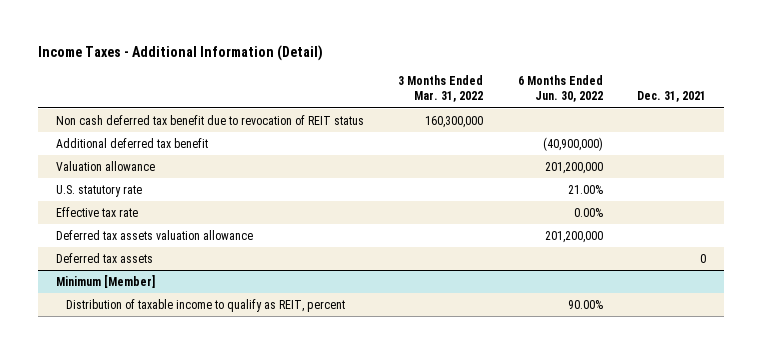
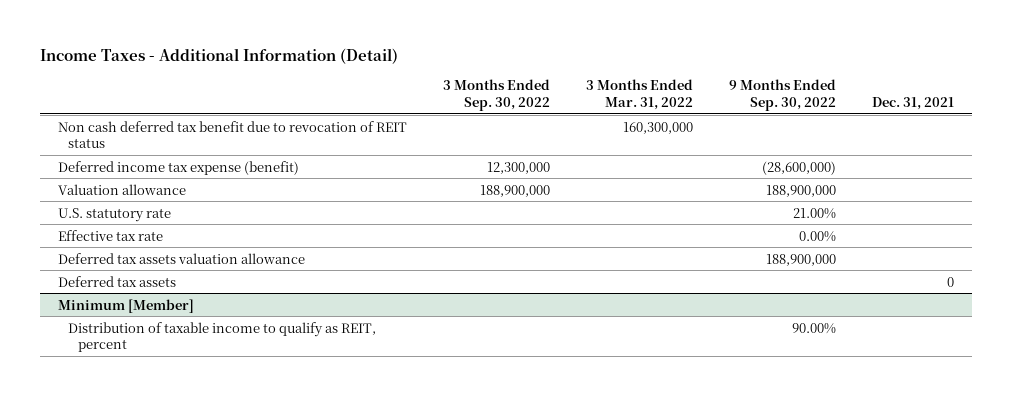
- | 3 Months Ended Mar. 31, 2022 | 6 Months Ended Jun. 30, 2022 | Dec. 31, 2021
+ | 3 Months Ended Sep. 30, 2022 | 3 Months Ended Mar. 31, 2022 | 9 Months Ended Sep. 30, 2022 | Dec. 31, 2021
- Additional deferred tax benefit | | (40,900,000) |
+ Deferred income tax expense (benefit) | 12,300,000 | | (28,600,000) |

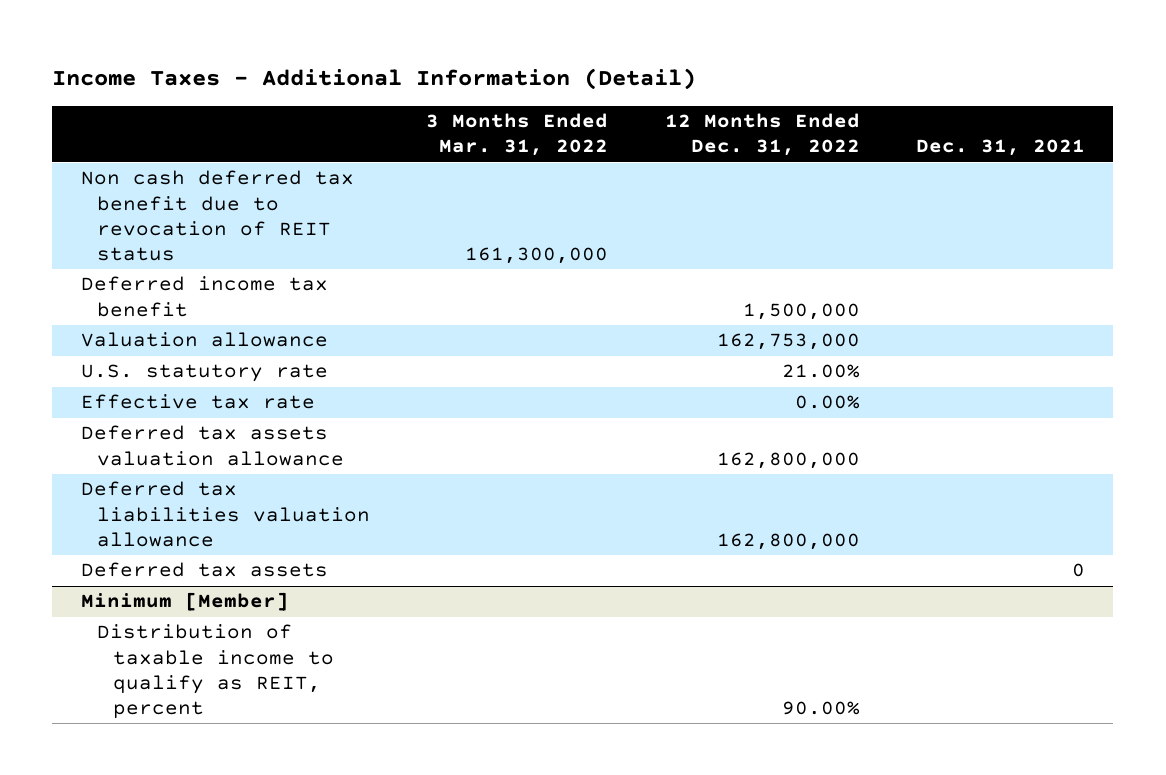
- | 3 Months Ended Sep. 30, 2022 | 3 Months Ended Mar. 31, 2022 | 9 Months Ended Sep. 30, 2022 | Dec. 31, 2021
+ | 3 Months Ended Mar. 31, 2022 | 12 Months Ended Dec. 31, 2022 | Dec. 31, 2021
- Non cash deferred tax benefit due to revocation of REIT status | | 160,300,000 | |
- Deferred income tax expense (benefit) | 12,300,000 | | (28,600,000) |
+ Non cash deferred tax benefit due to revocation of REIT status | 161,300,000 | |
+ Deferred income tax benefit | | 1,500,000 |
+ Deferred tax liabilities valuation allowance | | 162,800,000 |

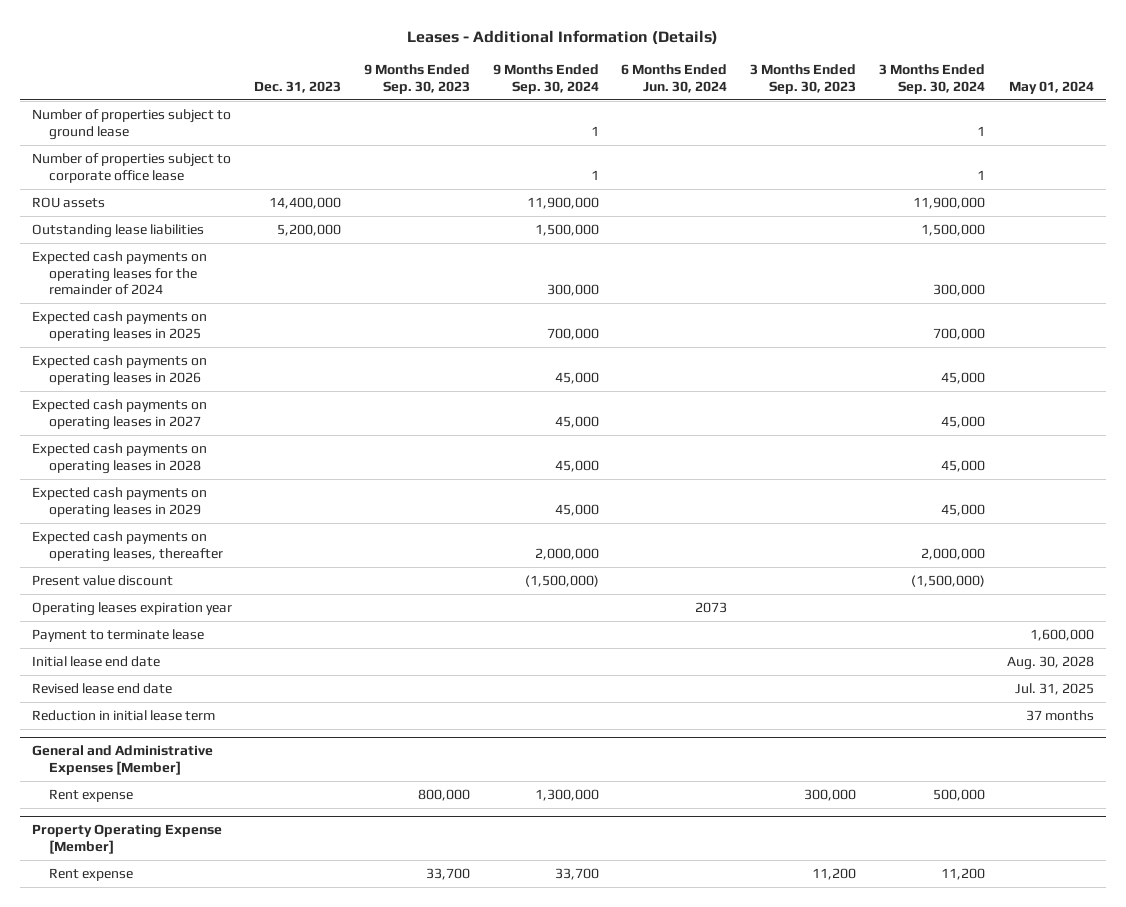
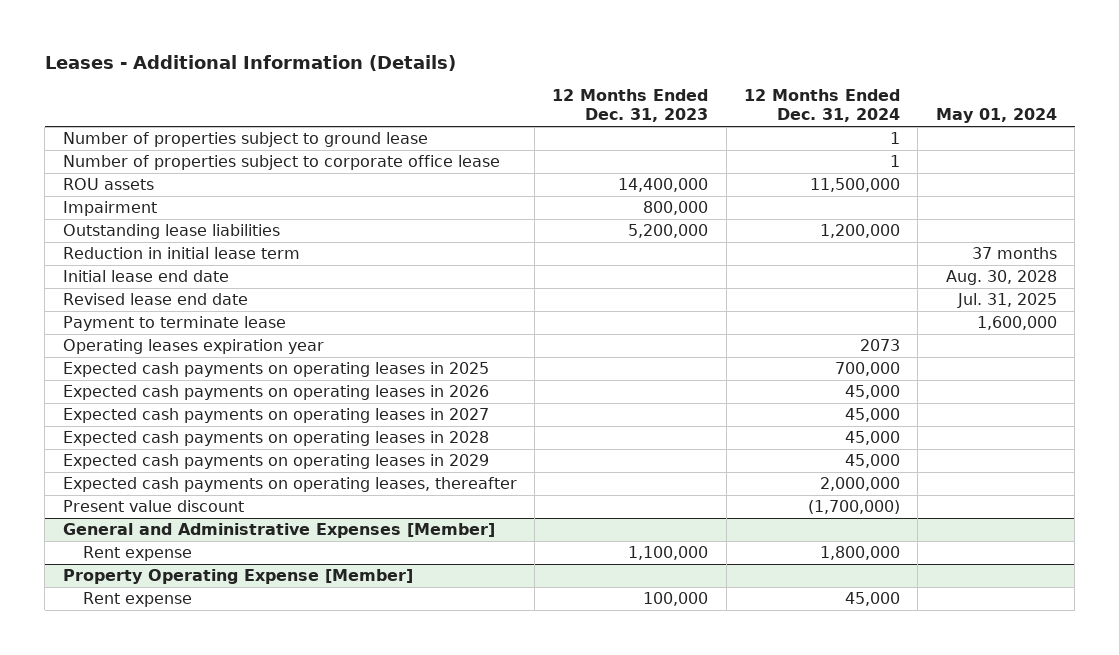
- | Dec. 31, 2023 | 9 Months Ended Sep. 30, 2023 | 9 Months Ended Sep. 30, 2024 | 6 Months Ended Jun. 30, 2024 | 3 Months Ended Sep. 30, 2023 | 3 Months Ended Sep. 30, 2024 | May 01, 2024
+ | 12 Months Ended Dec. 31, 2023 | 12 Months Ended Dec. 31, 2024 | May 01, 2024
+ Impairment | 800,000 | |
- Expected cash payments on operating leases for the remainder of 2024 | | | 300,000 | | | 300,000 |
moved up: Reduction in initial lease term | | | 37 months
moved up: Initial lease end date | | | Aug. 30, 2028
moved up: Revised lease end date | | | Jul. 31, 2025
moved up: Payment to terminate lease | | | 1,600,000
moved up: Operating leases expiration year | | 2073 |

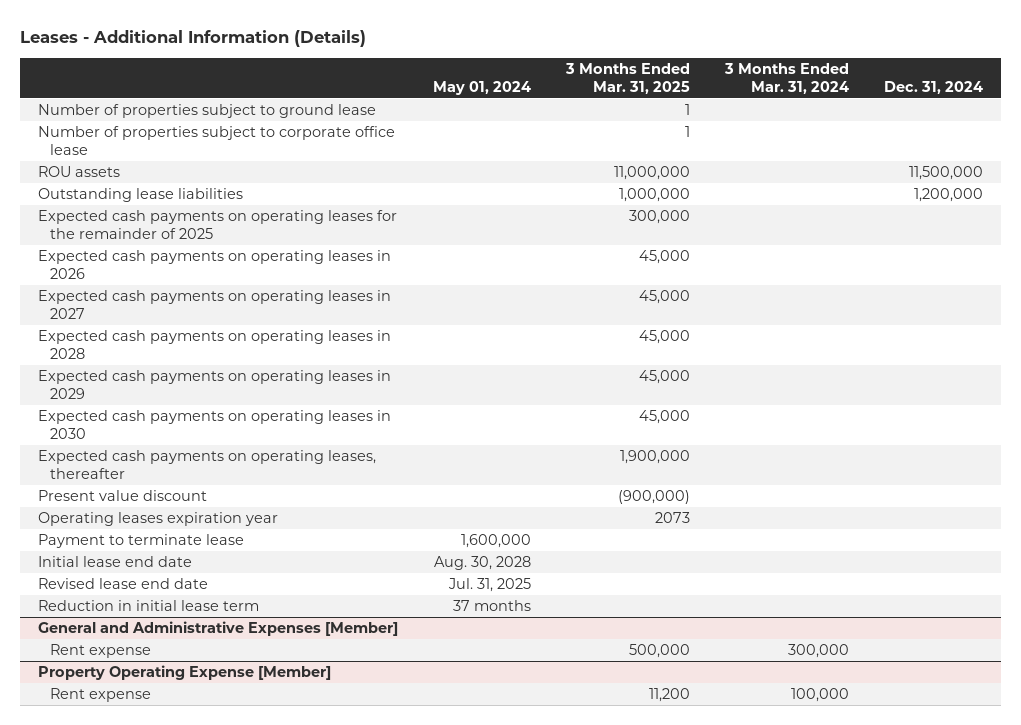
- | 12 Months Ended Dec. 31, 2023 | 12 Months Ended Dec. 31, 2024 | May 01, 2024
+ | May 01, 2024 | 3 Months Ended Mar. 31, 2025 | 3 Months Ended Mar. 31, 2024 | Dec. 31, 2024
- Impairment | 800,000 | |
- Expected cash payments on operating leases in 2025 | | 700,000 |
+ Expected cash payments on operating leases for the remainder of 2025 | | 300,000 | |
+ Expected cash payments on operating leases in 2030 | | 45,000 | |
moved down: Operating leases expiration year | | 2073 | |
moved down: Payment to terminate lease | 1,600,000 | | |
moved down: Initial lease end date | Aug. 30, 2028 | | |
moved down: Revised lease end date | Jul. 31, 2025 | | |
moved down: Reduction in initial lease term | 37 months | | |

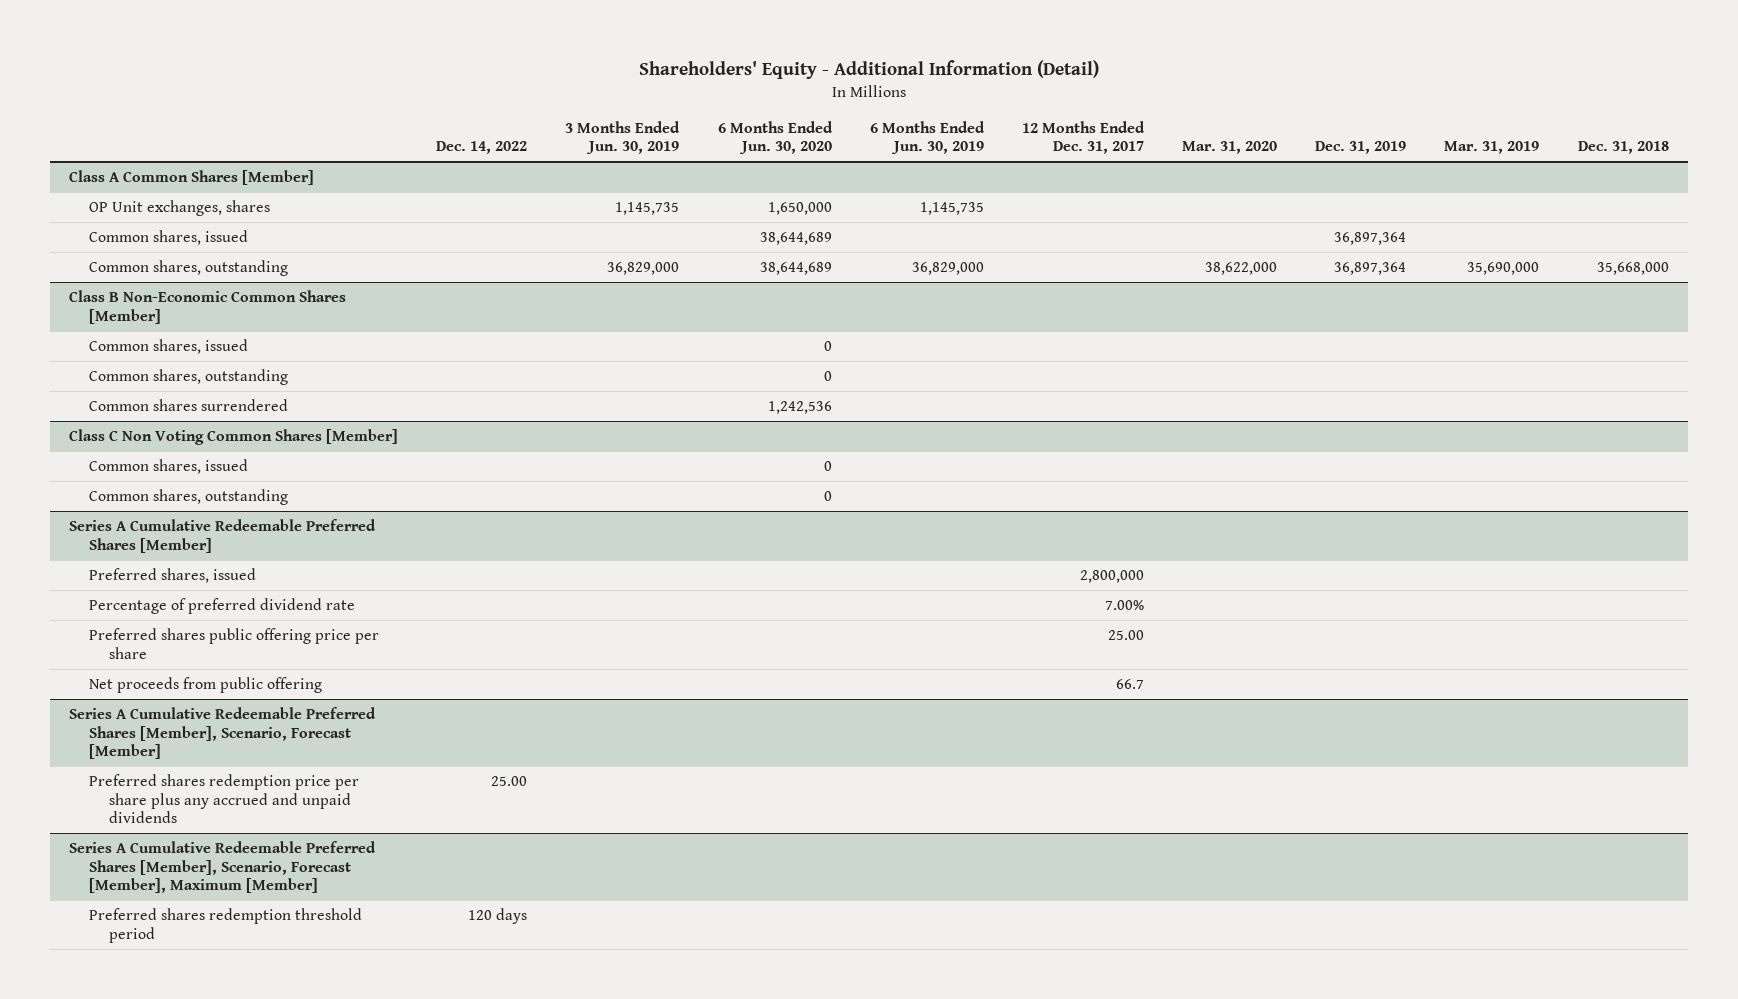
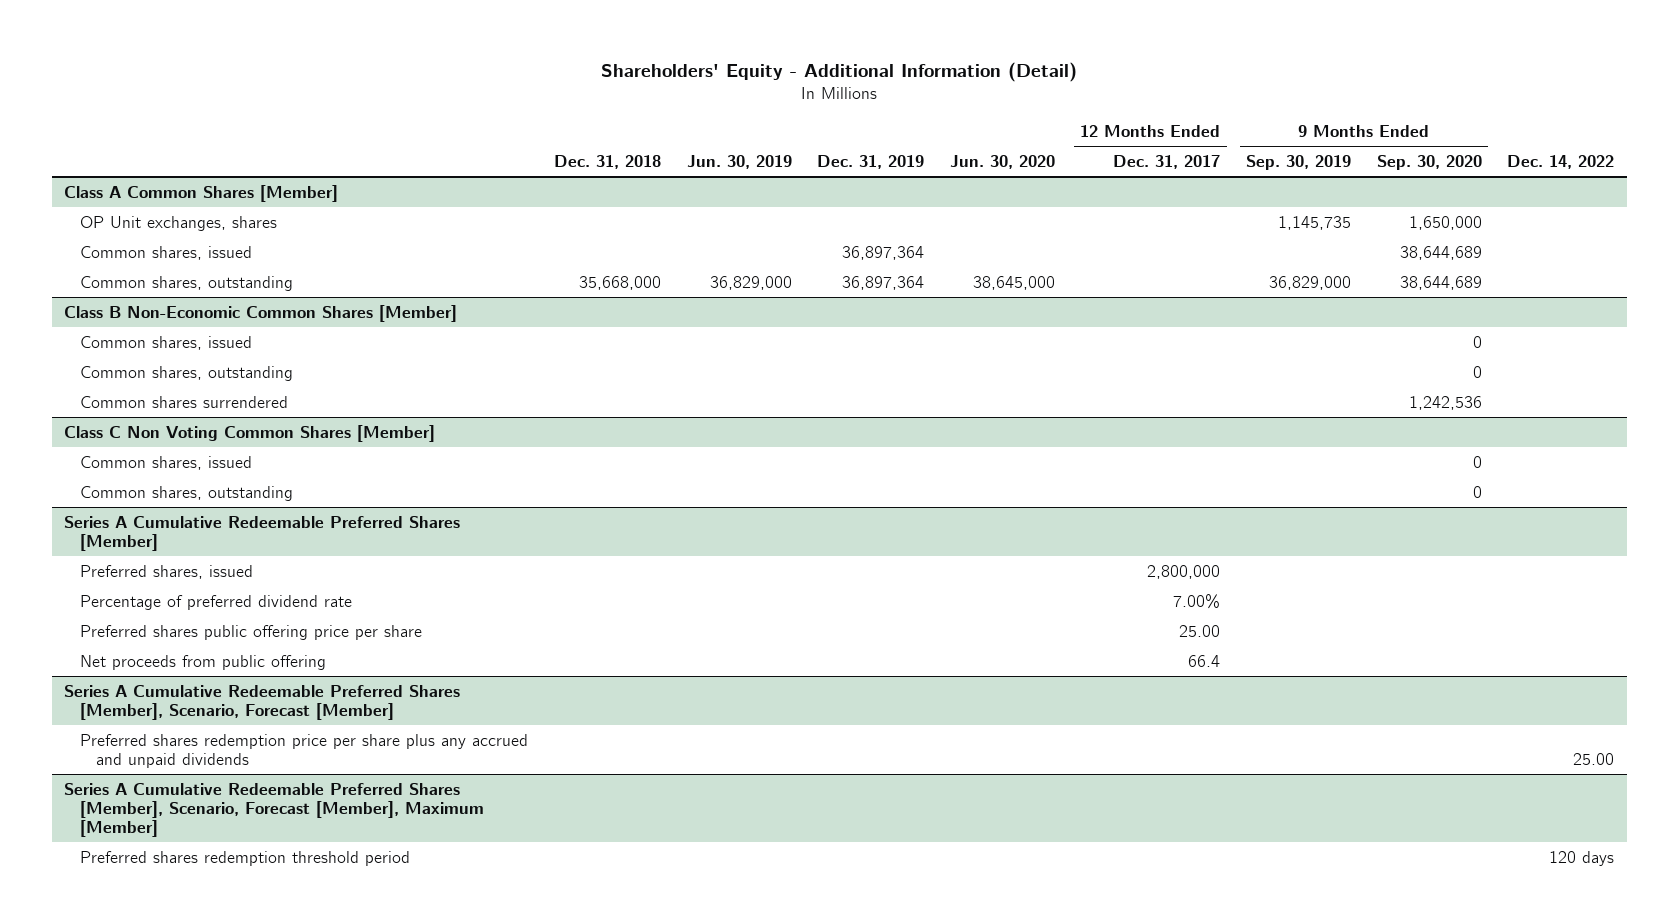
- | Dec. 14, 2022 | 3 Months Ended Jun. 30, 2019 | 6 Months Ended Jun. 30, 2020 | 6 Months Ended Jun. 30, 2019 | 12 Months Ended Dec. 31, 2017 | Mar. 31, 2020 | Dec. 31, 2019 | Mar. 31, 2019 | Dec. 31, 2018
+ | Dec. 31, 2018 | Jun. 30, 2019 | Dec. 31, 2019 | Jun. 30, 2020 | 12 Months Ended Dec. 31, 2017 | 9 Months Ended Sep. 30, 2019 | 9 Months Ended Sep. 30, 2020 | Dec. 14, 2022
@ Series A Cumulative Redeemable Preferred Shares [Member]
- Net proceeds from public offering | | | | | 66.7 | | | |
+ Net proceeds from public offering | | | | | 66.4 | | |

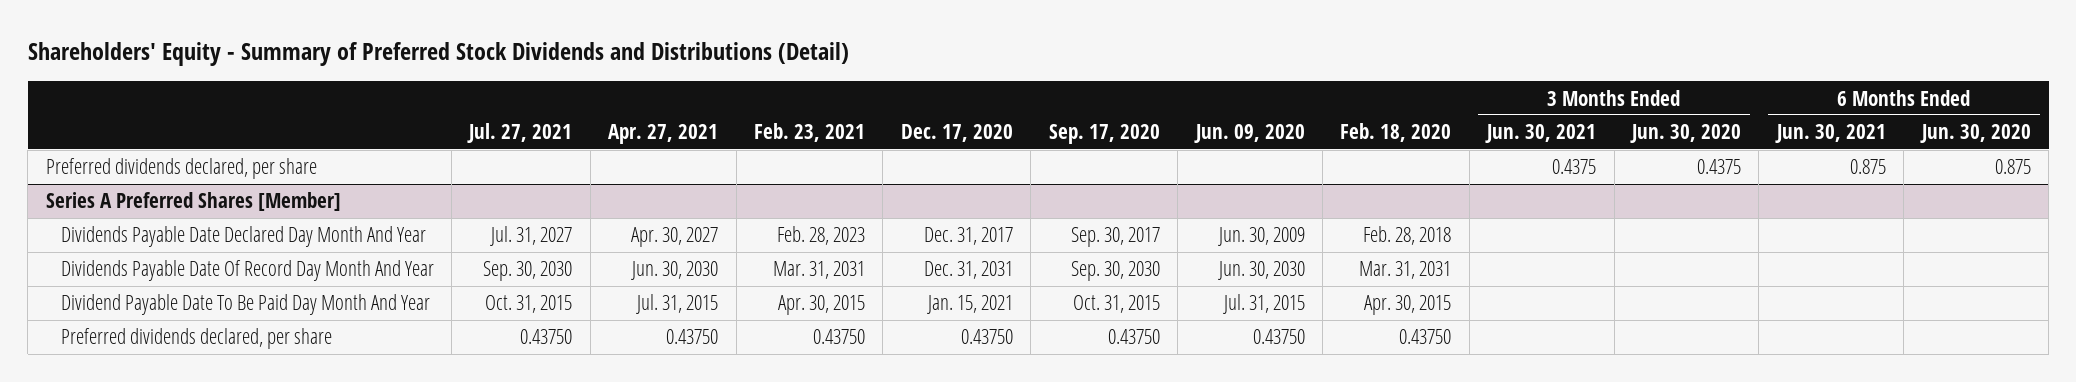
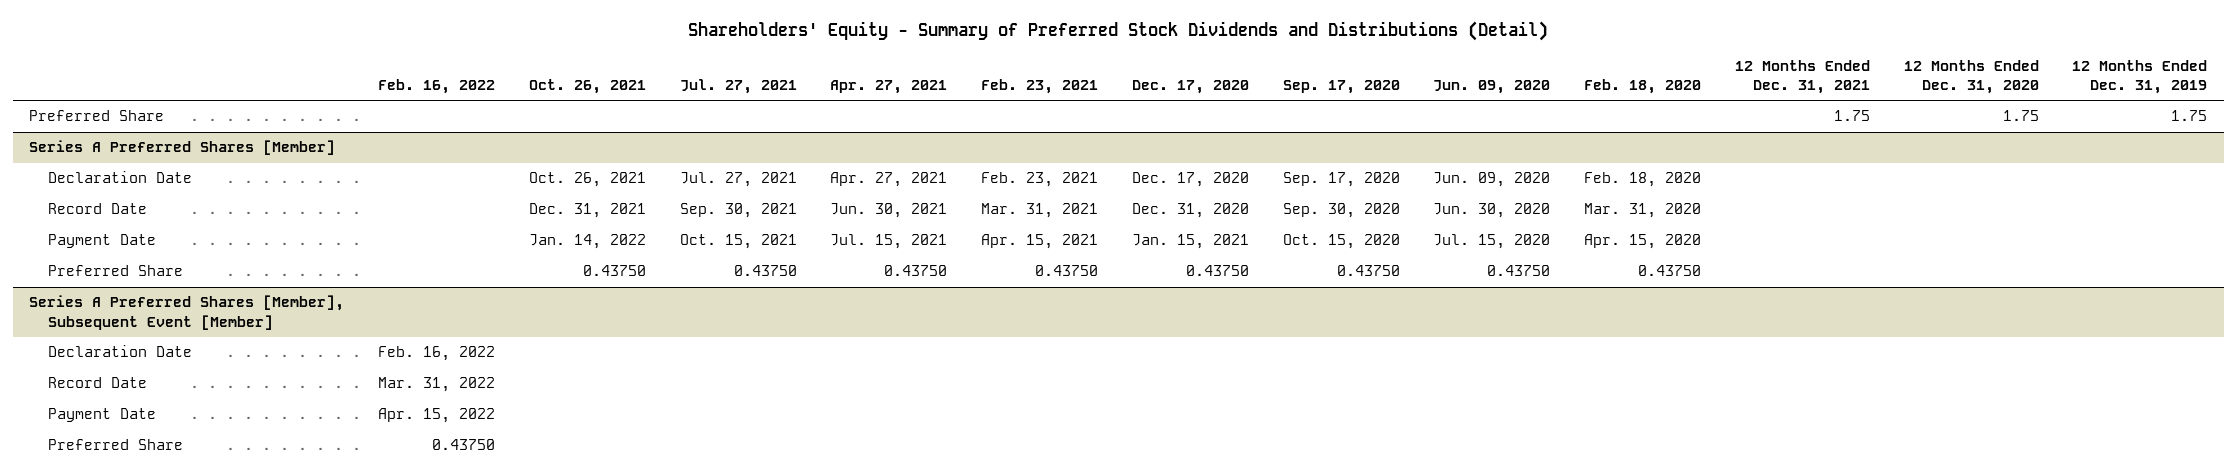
- | Jul. 27, 2021 | Apr. 27, 2021 | Feb. 23, 2021 | Dec. 17, 2020 | Sep. 17, 2020 | Jun. 09, 2020 | Feb. 18, 2020 | 3 Months Ended Jun. 30, 2021 | 3 Months Ended Jun. 30, 2020 | 6 Months Ended Jun. 30, 2021 | 6 Months Ended Jun. 30, 2020
+ | Feb. 16, 2022 | Oct. 26, 2021 | Jul. 27, 2021 | Apr. 27, 2021 | Feb. 23, 2021 | Dec. 17, 2020 | Sep. 17, 2020 | Jun. 09, 2020 | Feb. 18, 2020 | 12 Months Ended Dec. 31, 2021 | 12 Months Ended Dec. 31, 2020 | 12 Months Ended Dec. 31, 2019
- Preferred dividends declared, per share | | | | | | | | 0.4375 | 0.4375 | 0.875 | 0.875
+ Preferred Share | | | | | | | | | | 1.75 | 1.75 | 1.75
@ Series A Preferred Shares [Member]
- Dividends Payable Date Declared Day Month And Year | Jul. 31, 2027 | Apr. 30, 2027 | Feb. 28, 2023 | Dec. 31, 2017 | Sep. 30, 2017 | Jun. 30, 2009 | Feb. 28, 2018 | | | |
- Dividends Payable Date Of Record Day Month And Year | Sep. 30, 2030 | Jun. 30, 2030 | Mar. 31, 2031 | Dec. 31, 2031 | Sep. 30, 2030 | Jun. 30, 2030 | Mar. 31, 2031 | | | |
- Dividend Payable Date To Be Paid Day Month And Year | Oct. 31, 2015 | Jul. 31, 2015 | Apr. 30, 2015 | Jan. 15, 2021 | Oct. 31, 2015 | Jul. 31, 2015 | Apr. 30, 2015 | | | |
- Preferred dividends declared, per share | 0.43750 | 0.43750 | 0.43750 | 0.43750 | 0.43750 | 0.43750 | 0.43750 | | | |
+ Declaration Date | | Oct. 26, 2021 | Jul. 27, 2021 | Apr. 27, 2021 | Feb. 23, 2021 | Dec. 17, 2020 | Sep. 17, 2020 | Jun. 09, 2020 | Feb. 18, 2020 | | |
+ Record Date | | Dec. 31, 2021 | Sep. 30, 2021 | Jun. 30, 2021 | Mar. 31, 2021 | Dec. 31, 2020 | Sep. 30, 2020 | Jun. 30, 2020 | Mar. 31, 2020 | | |
+ Payment Date | | Jan. 14, 2022 | Oct. 15, 2021 | Jul. 15, 2021 | Apr. 15, 2021 | Jan. 15, 2021 | Oct. 15, 2020 | Jul. 15, 2020 | Apr. 15, 2020 | | |
+ Preferred Share | | 0.43750 | 0.43750 | 0.43750 | 0.43750 | 0.43750 | 0.43750 | 0.43750 | 0.43750 | | |
+ Series A Preferred Shares [Member], Subsequent Event [Member]
+ Declaration Date | Feb. 16, 2022 | | | | | | | | | | |
+ Record Date | Mar. 31, 2022 | | | | | | | | | | |
+ Payment Date | Apr. 15, 2022 | | | | | | | | | | |
+ Preferred Share | 0.43750 | | | | | | | | | | |

